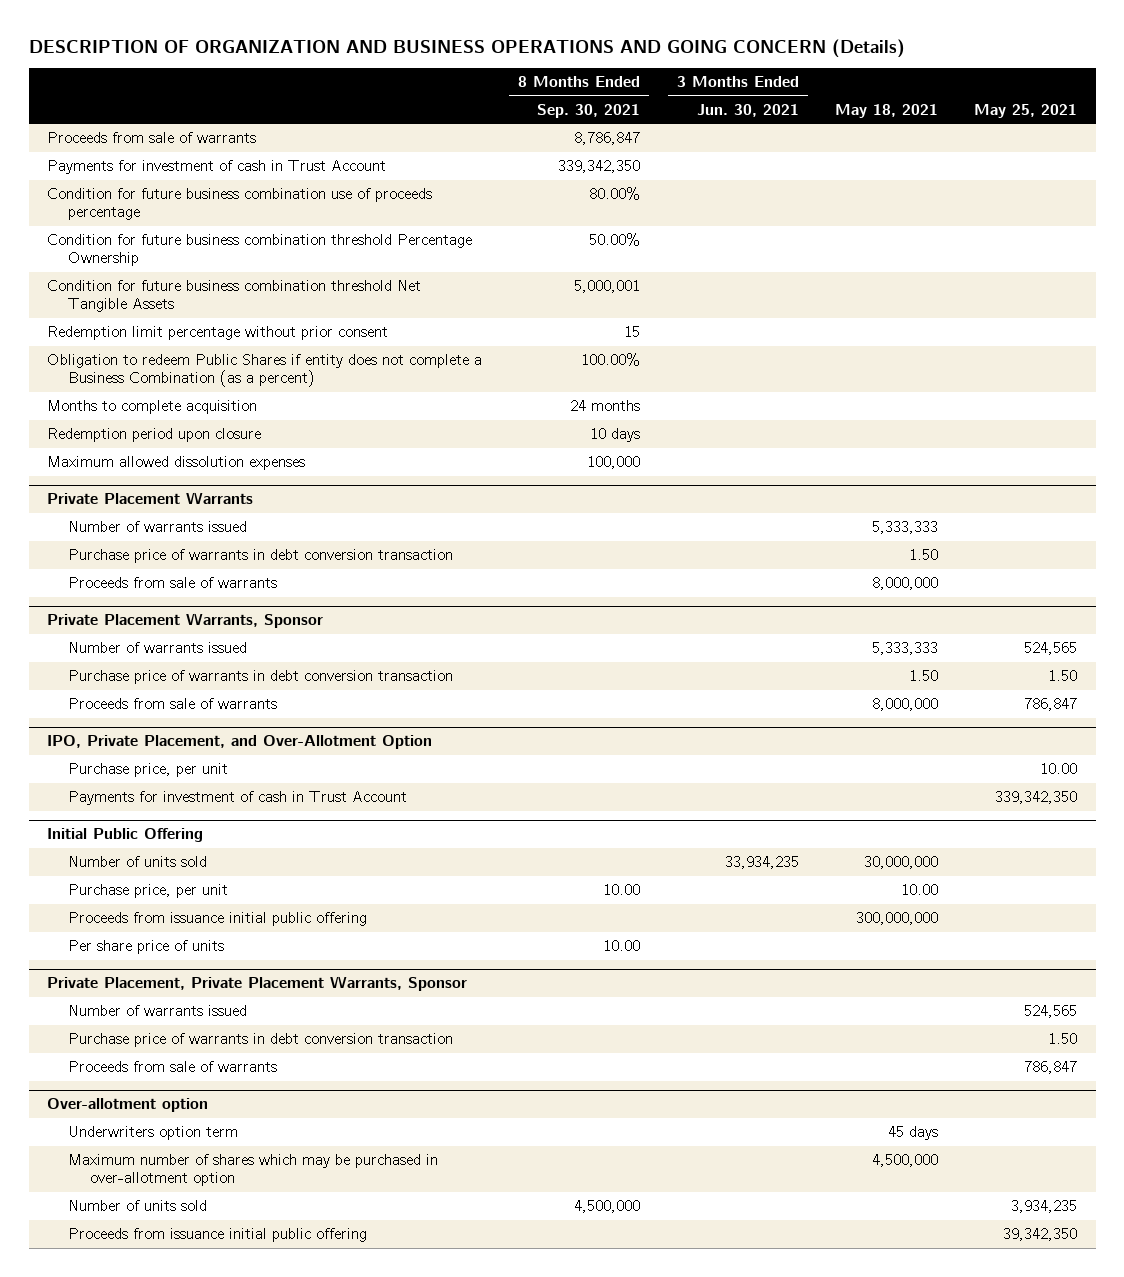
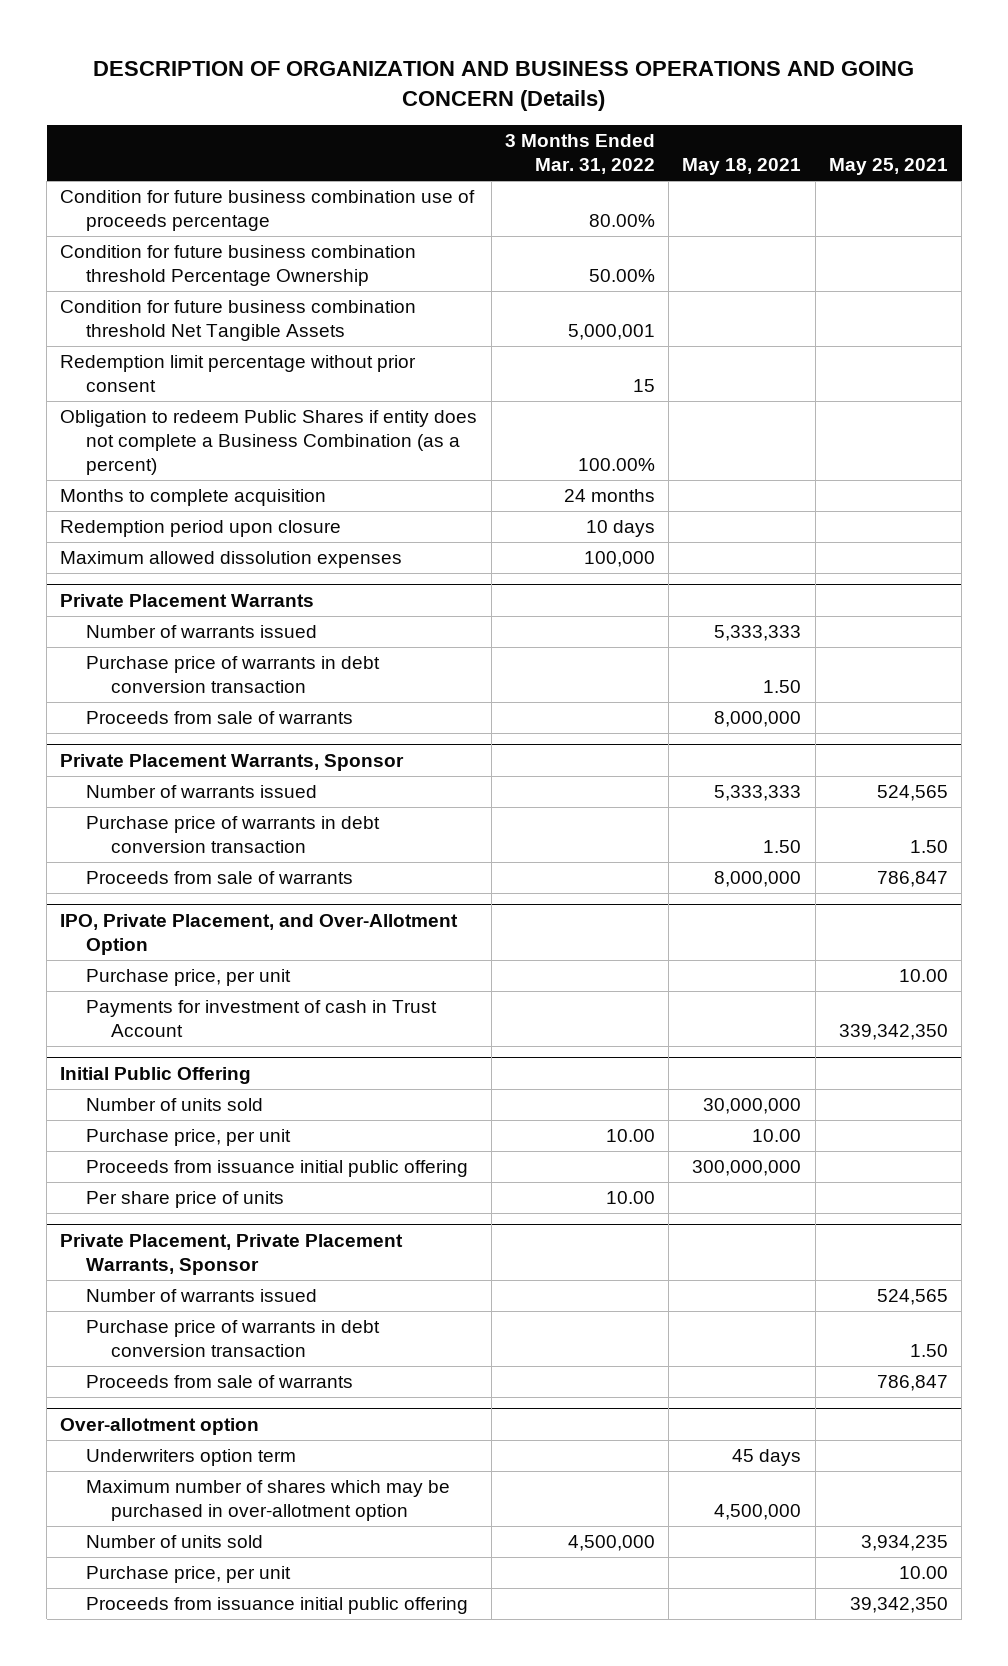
- | 8 Months Ended Sep. 30, 2021 | 3 Months Ended Jun. 30, 2021 | May 18, 2021 | May 25, 2021
+ | 3 Months Ended Mar. 31, 2022 | May 18, 2021 | May 25, 2021
- Proceeds from sale of warrants | 8,786,847 | | |
- Payments for investment of cash in Trust Account | 339,342,350 | | |
@ Over-allotment option
+ Purchase price, per unit | | | 10.00

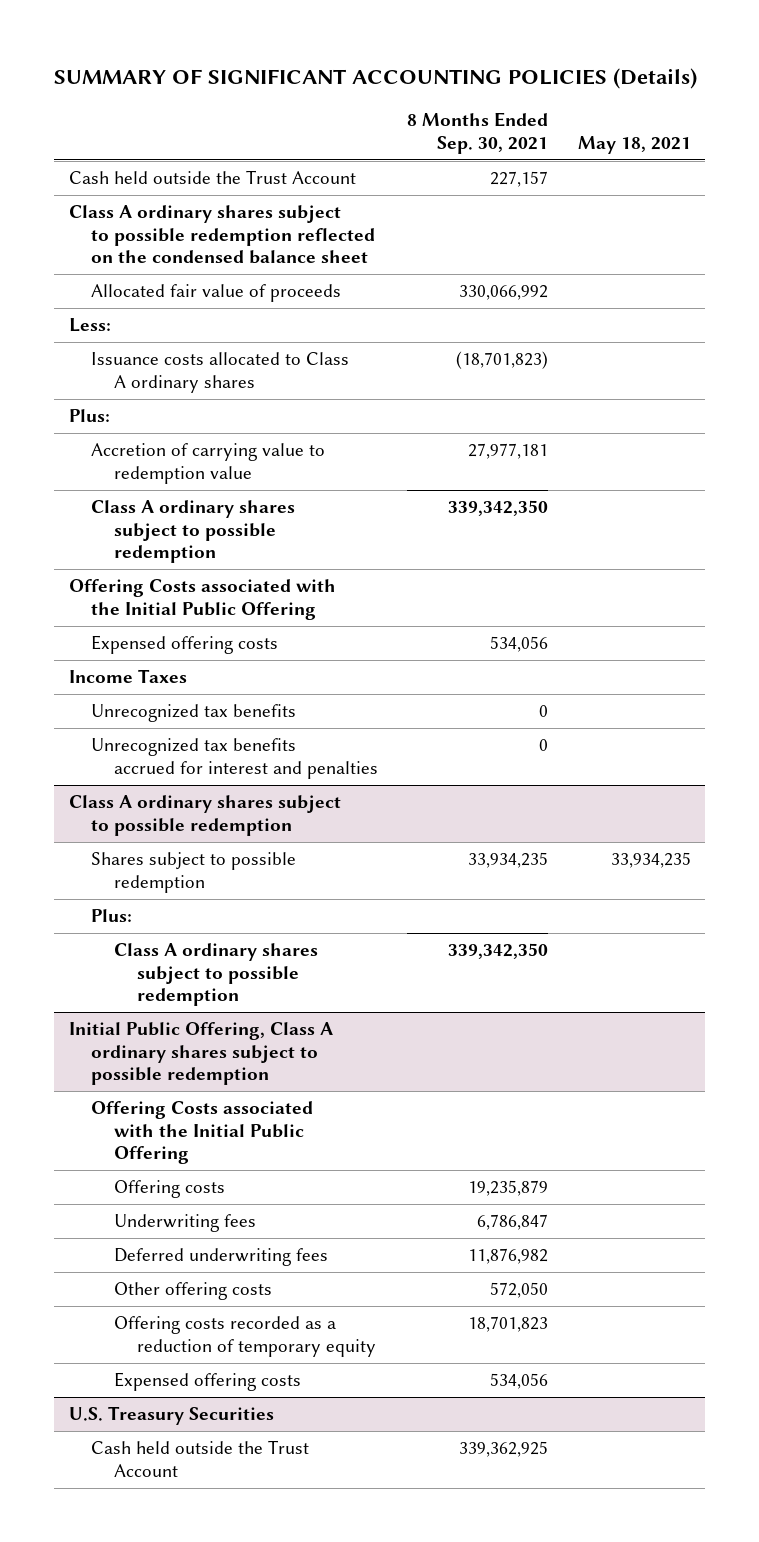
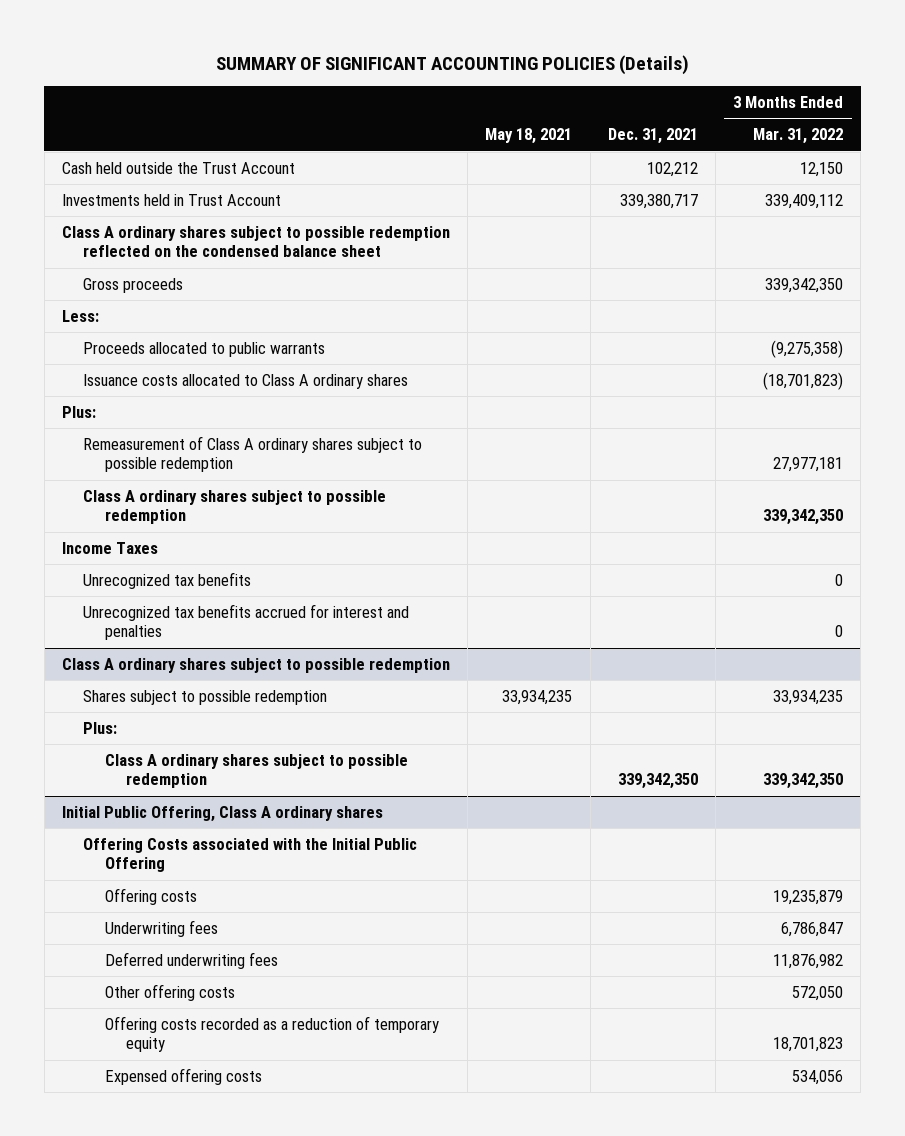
- | 8 Months Ended Sep. 30, 2021 | May 18, 2021
+ | May 18, 2021 | Dec. 31, 2021 | 3 Months Ended Mar. 31, 2022
+ Investments held in Trust Account | | 339,380,717 | 339,409,112
- Allocated fair value of proceeds | 330,066,992 |
+ Gross proceeds | | | 339,342,350
+ Proceeds allocated to public warrants | | | (9,275,358)
- Accretion of carrying value to redemption value | 27,977,181 |
+ Remeasurement of Class A ordinary shares subject to possible redemption | | | 27,977,181
- Offering Costs associated with the Initial Public Offering
- Expensed offering costs | 534,056 |
- Initial Public Offering, Class A ordinary shares subject to possible redemption
+ Initial Public Offering, Class A ordinary shares
- U.S. Treasury Securities
- Cash held outside the Trust Account | 339,362,925 |

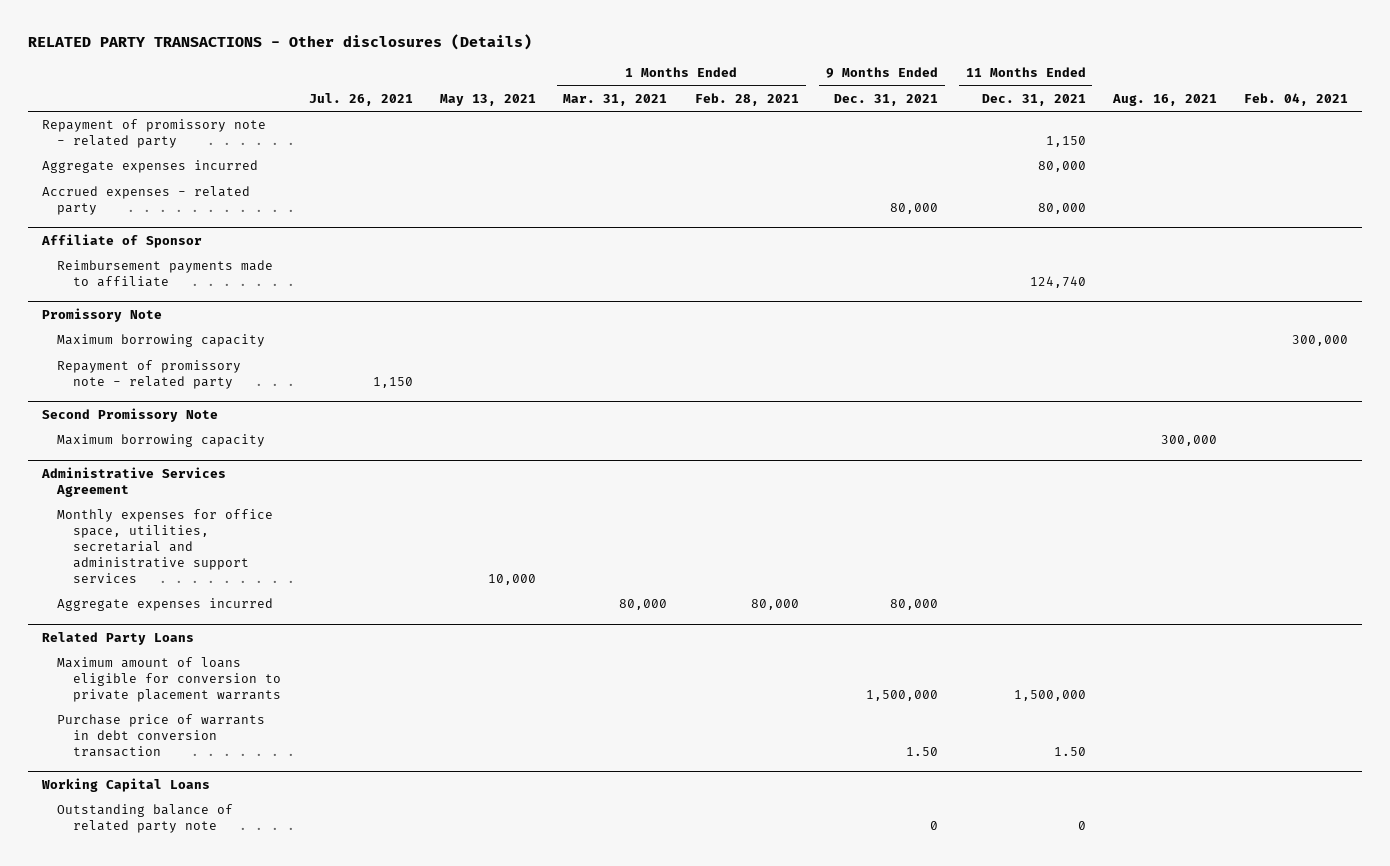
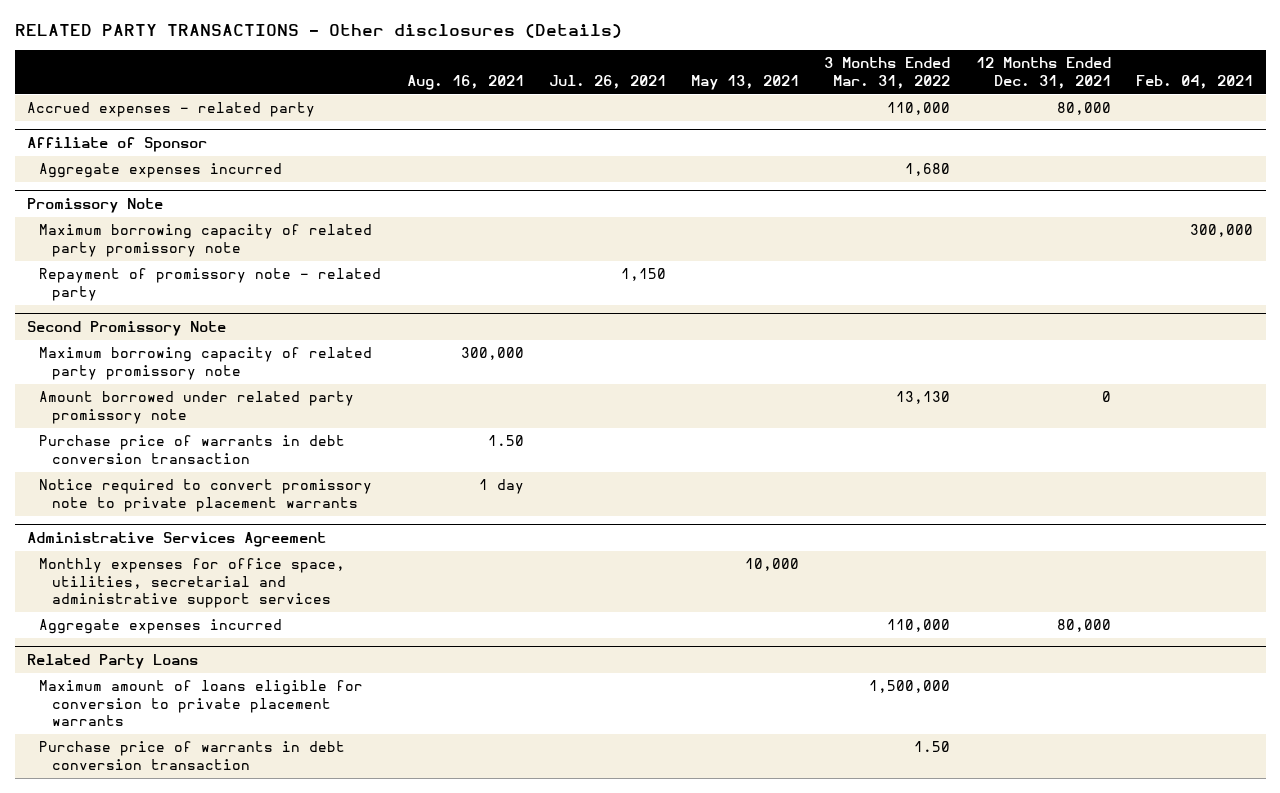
- | Jul. 26, 2021 | May 13, 2021 | 1 Months Ended Mar. 31, 2021 | 1 Months Ended Feb. 28, 2021 | 9 Months Ended Dec. 31, 2021 | 11 Months Ended Dec. 31, 2021 | Aug. 16, 2021 | Feb. 04, 2021
+ | Aug. 16, 2021 | Jul. 26, 2021 | May 13, 2021 | 3 Months Ended Mar. 31, 2022 | 12 Months Ended Dec. 31, 2021 | Feb. 04, 2021
- Repayment of promissory note - related party | | | | | | 1,150 | |
- Aggregate expenses incurred | | | | | | 80,000 | |
@ Affiliate of Sponsor
- Reimbursement payments made to affiliate | | | | | | 124,740 | |
+ Aggregate expenses incurred | | | | 1,680 | |
@ Promissory Note
- Maximum borrowing capacity | | | | | | | | 300,000
+ Maximum borrowing capacity of related party promissory note | | | | | | 300,000
@ Second Promissory Note
- Maximum borrowing capacity | | | | | | | 300,000 |
+ Maximum borrowing capacity of related party promissory note | 300,000 | | | | |
+ Amount borrowed under related party promissory note | | | | 13,130 | 0 |
+ Purchase price of warrants in debt conversion transaction | 1.50 | | | | |
+ Notice required to convert promissory note to private placement warrants | 1 day | | | | |
- Working Capital Loans
- Outstanding balance of related party note | | | | | 0 | 0 | |

